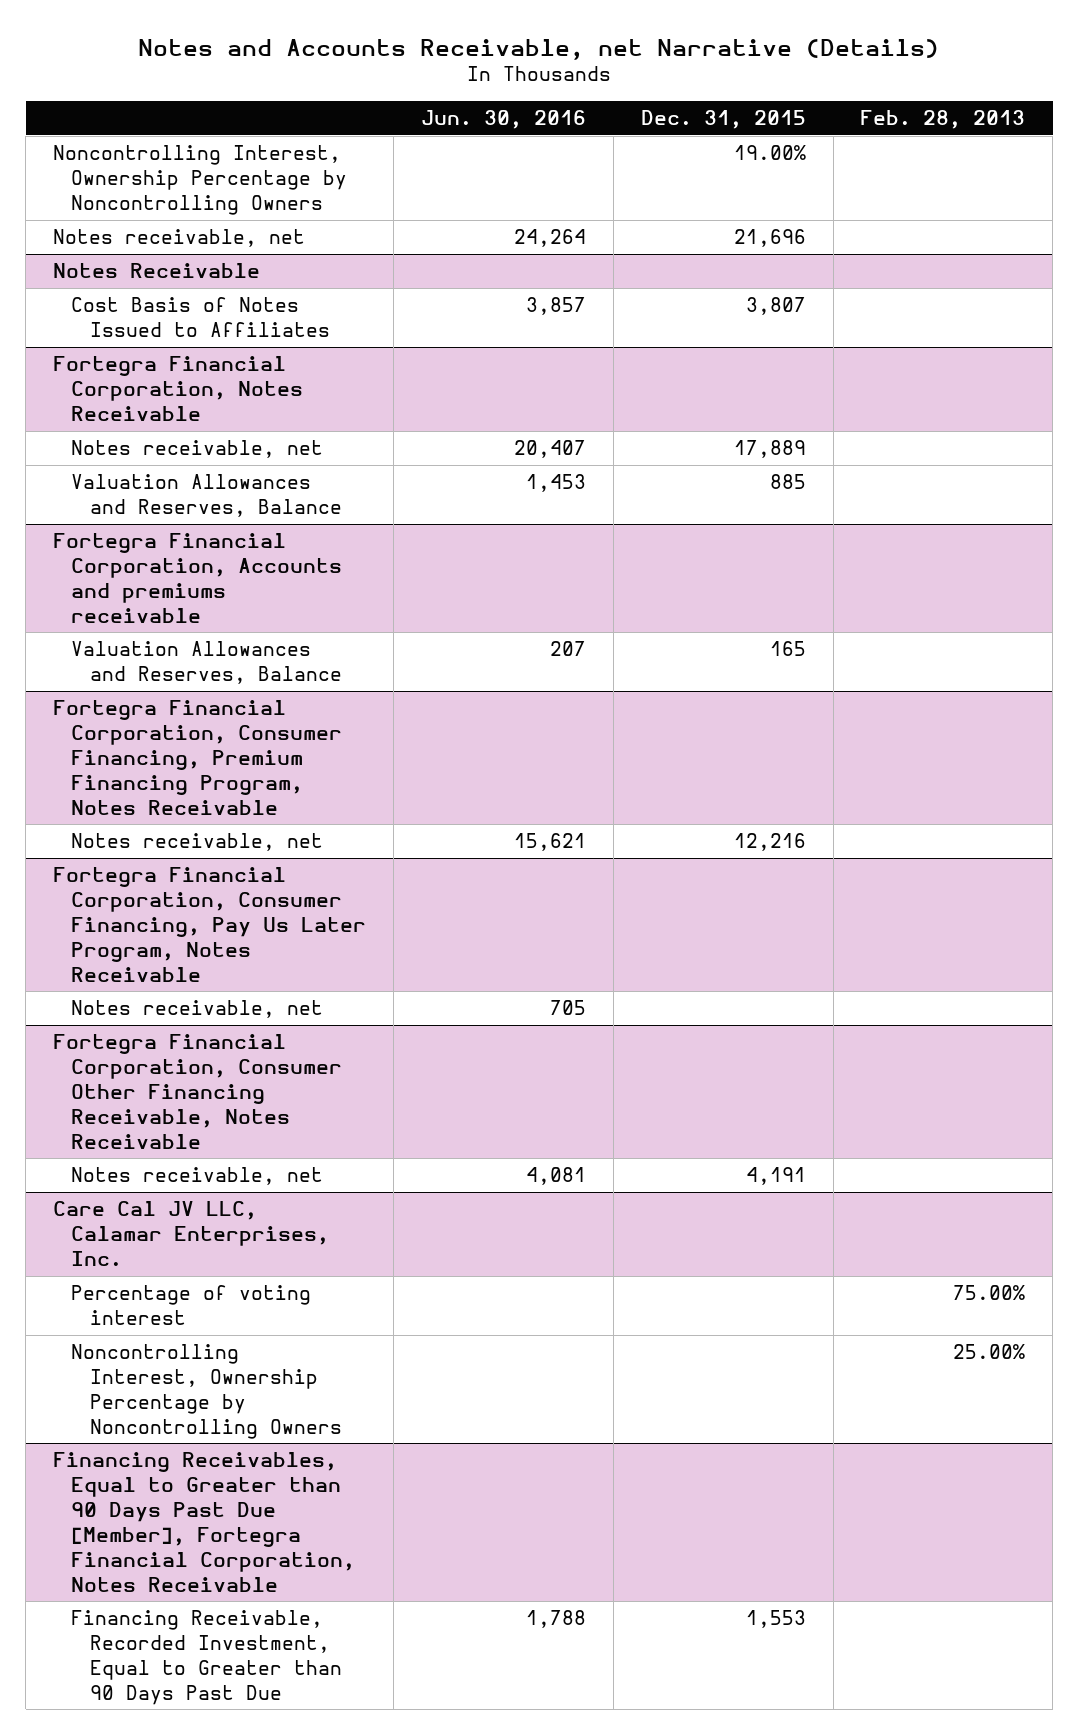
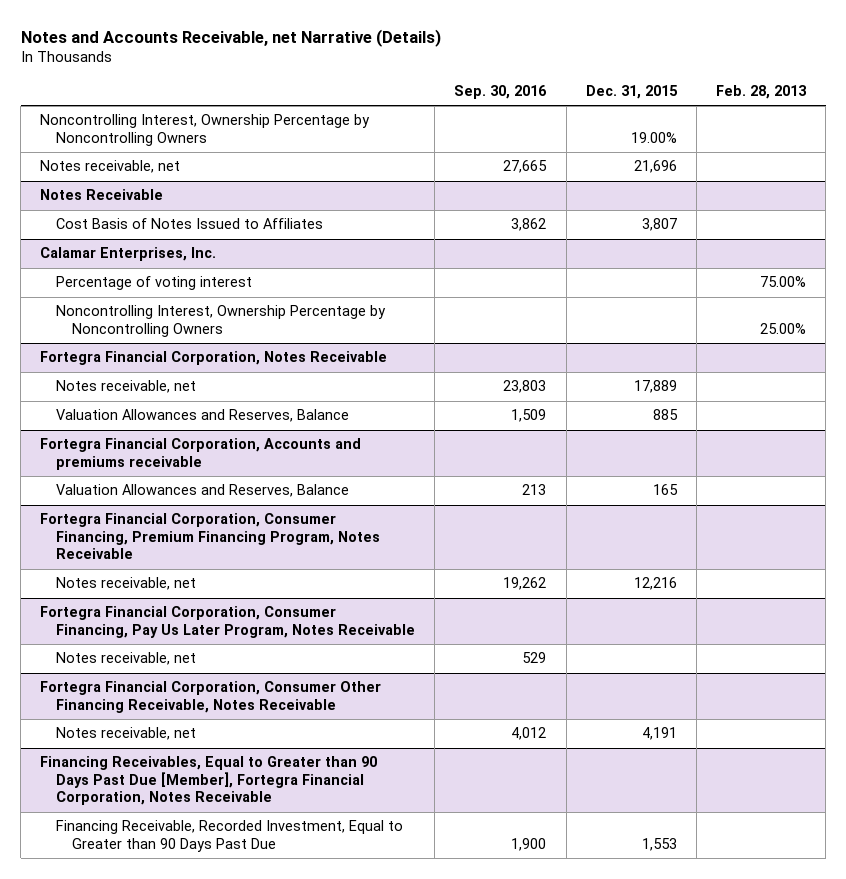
- | Jun. 30, 2016 | Dec. 31, 2015 | Feb. 28, 2013
+ | Sep. 30, 2016 | Dec. 31, 2015 | Feb. 28, 2013
+ Calamar Enterprises, Inc.
+ Percentage of voting interest | | | 75.00%
+ Noncontrolling Interest, Ownership Percentage by Noncontrolling Owners | | | 25.00%
- Care Cal JV LLC, Calamar Enterprises, Inc.
- Percentage of voting interest | | | 75.00%
- Noncontrolling Interest, Ownership Percentage by Noncontrolling Owners | | | 25.00%

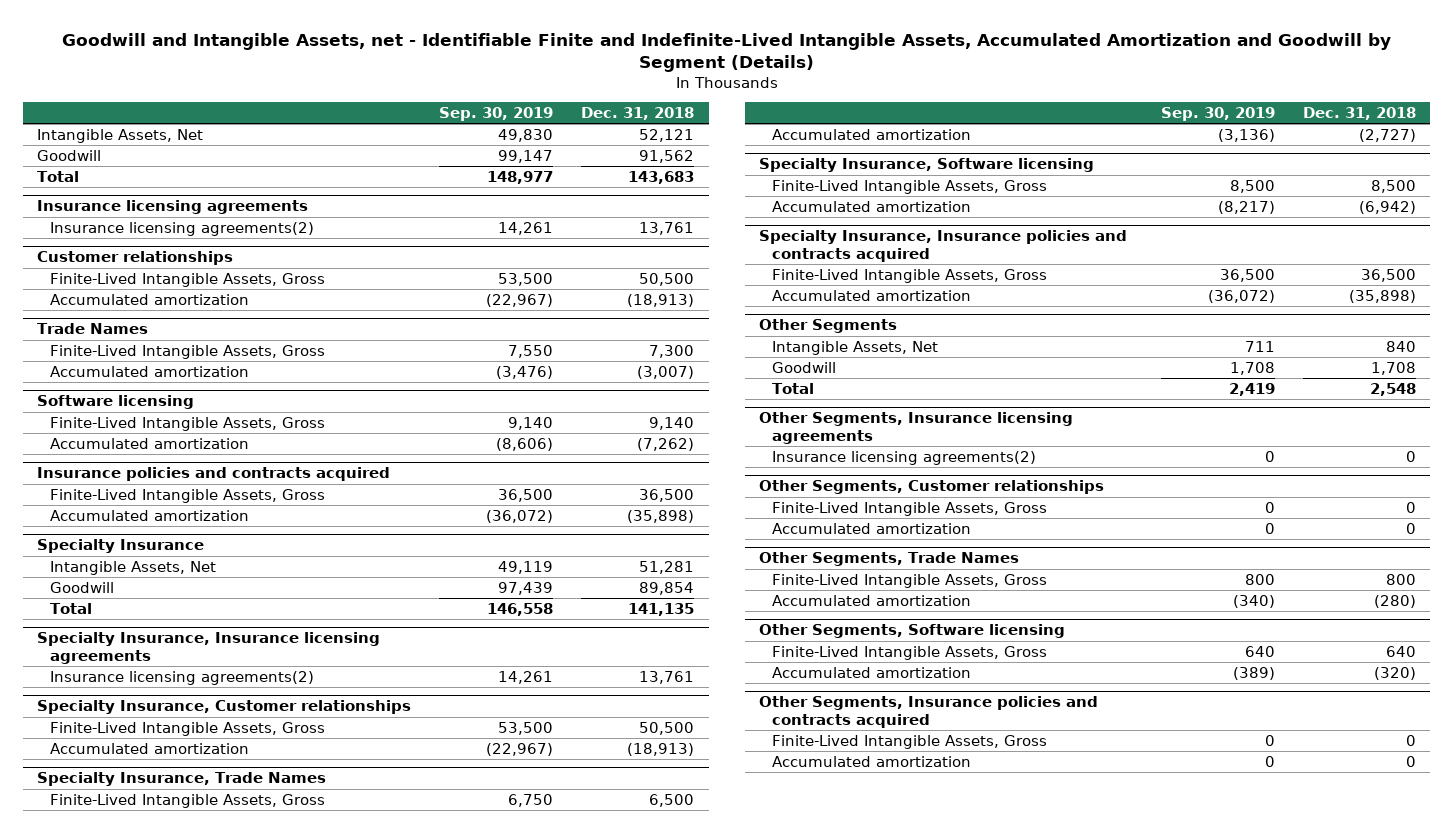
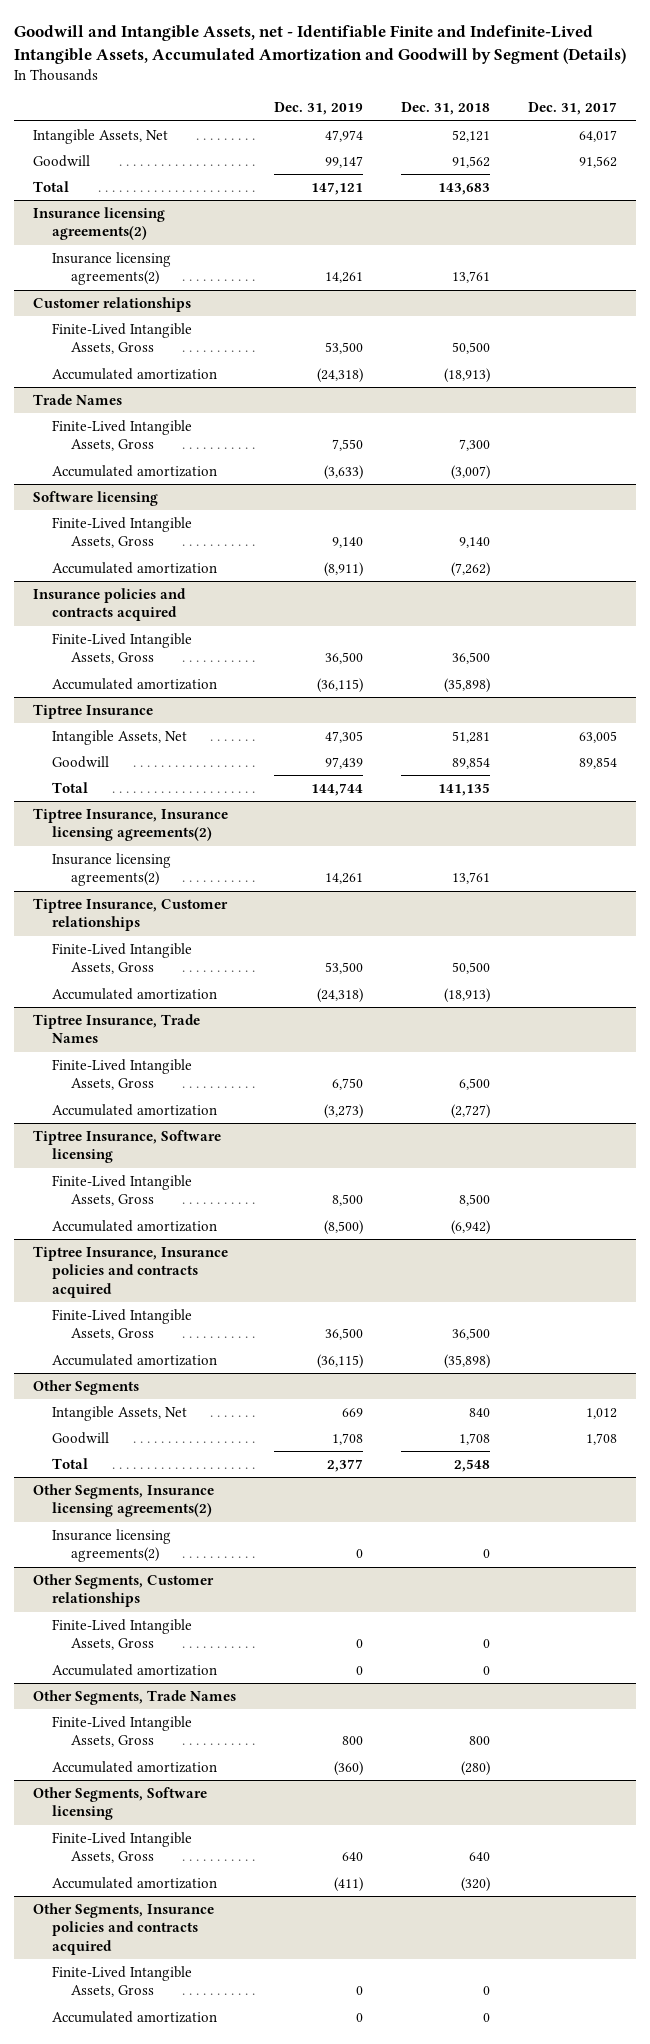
- | Sep. 30, 2019 | Dec. 31, 2018
+ | Dec. 31, 2019 | Dec. 31, 2018 | Dec. 31, 2017
- Insurance licensing agreements
+ Insurance licensing agreements(2)
- Specialty Insurance
+ Tiptree Insurance
- Specialty Insurance, Insurance licensing agreements
+ Tiptree Insurance, Insurance licensing agreements(2)
- Specialty Insurance, Customer relationships
+ Tiptree Insurance, Customer relationships
- Specialty Insurance, Trade Names
+ Tiptree Insurance, Trade Names
- Specialty Insurance, Software licensing
+ Tiptree Insurance, Software licensing
- Specialty Insurance, Insurance policies and contracts acquired
+ Tiptree Insurance, Insurance policies and contracts acquired
- Other Segments, Insurance licensing agreements
+ Other Segments, Insurance licensing agreements(2)

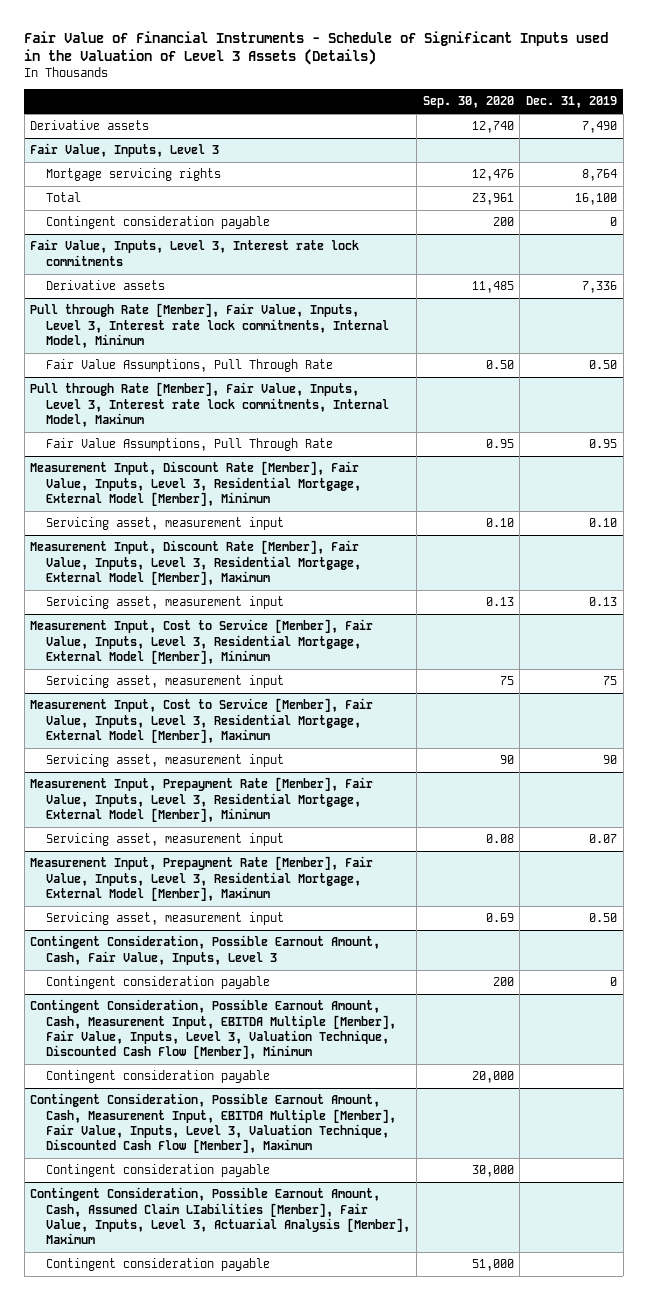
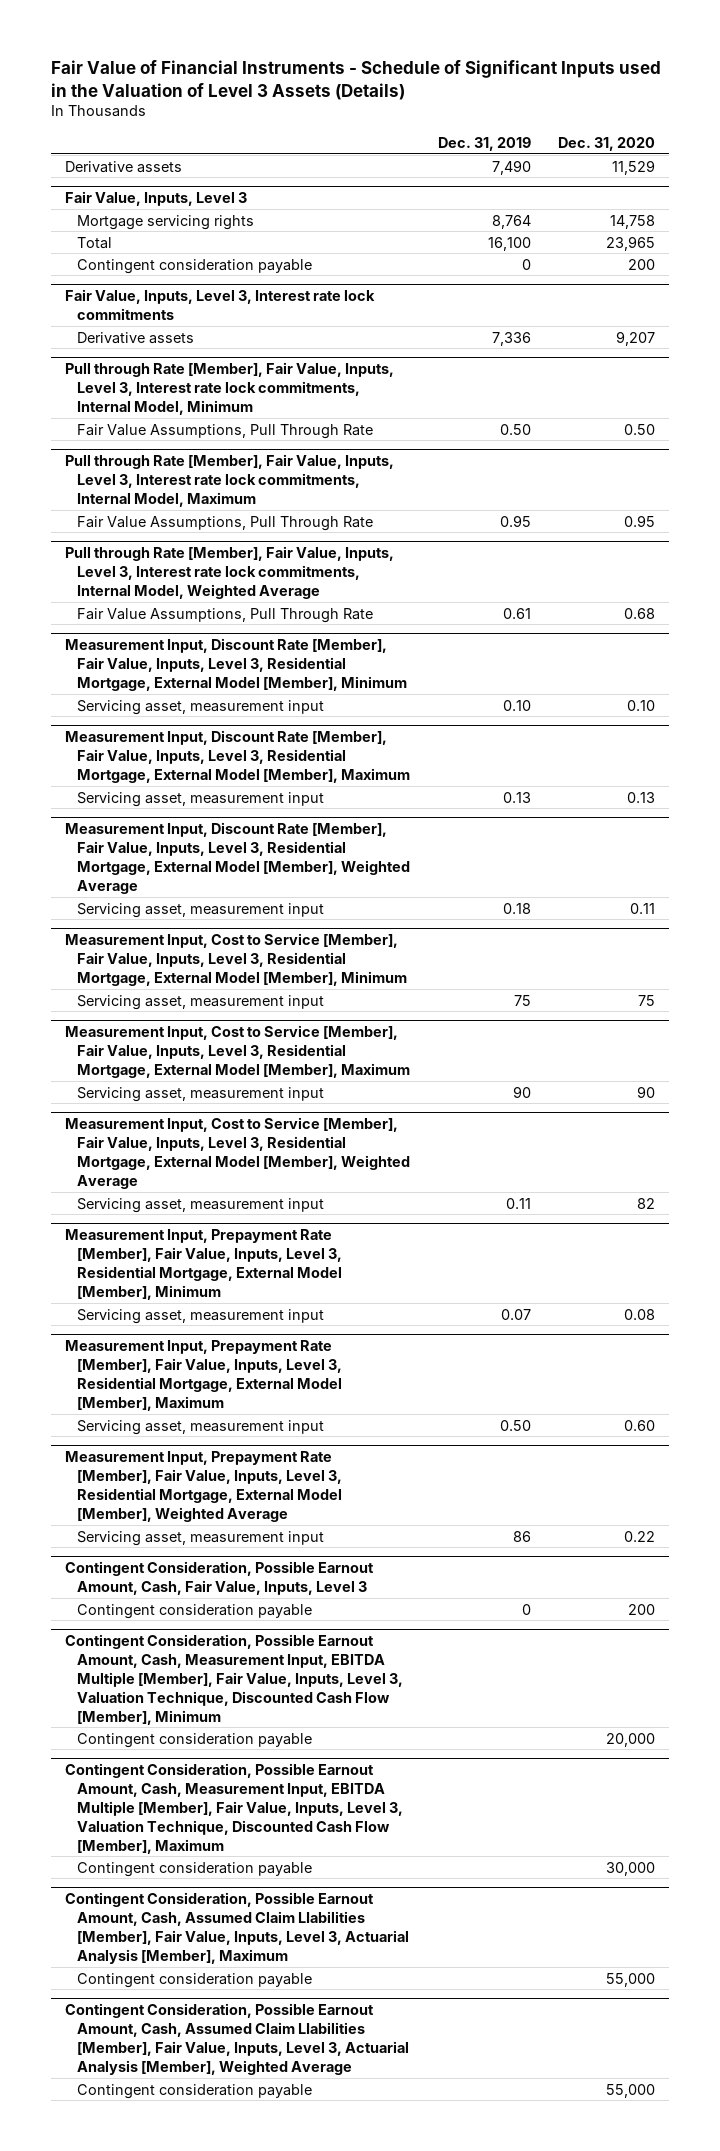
- | Sep. 30, 2020 | Dec. 31, 2019
+ | Dec. 31, 2019 | Dec. 31, 2020
+ Pull through Rate [Member], Fair Value, Inputs, Level 3, Interest rate lock commitments, Internal Model, Weighted Average
+ Fair Value Assumptions, Pull Through Rate | 0.61 | 0.68
+ Measurement Input, Discount Rate [Member], Fair Value, Inputs, Level 3, Residential Mortgage, External Model [Member], Weighted Average
+ Servicing asset, measurement input | 0.18 | 0.11
+ Measurement Input, Cost to Service [Member], Fair Value, Inputs, Level 3, Residential Mortgage, External Model [Member], Weighted Average
+ Servicing asset, measurement input | 0.11 | 82
+ Measurement Input, Prepayment Rate [Member], Fair Value, Inputs, Level 3, Residential Mortgage, External Model [Member], Weighted Average
+ Servicing asset, measurement input | 86 | 0.22
+ Contingent Consideration, Possible Earnout Amount, Cash, Assumed Claim LIabilities [Member], Fair Value, Inputs, Level 3, Actuarial Analysis [Member], Weighted Average
+ Contingent consideration payable | | 55,000

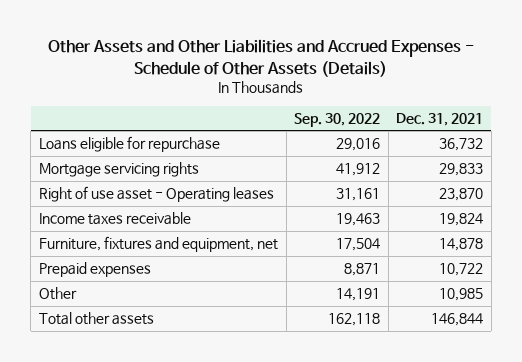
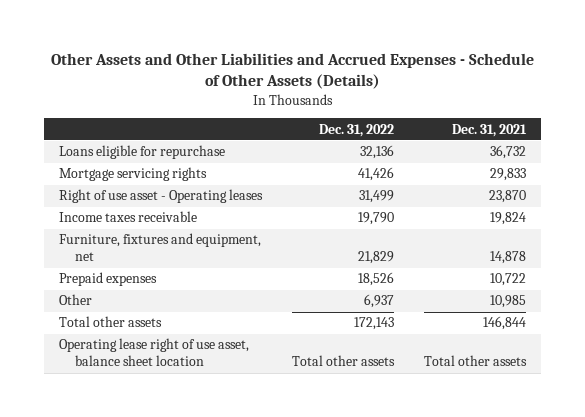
- | Sep. 30, 2022 | Dec. 31, 2021
+ | Dec. 31, 2022 | Dec. 31, 2021
+ Operating lease right of use asset, balance sheet location | Total other assets | Total other assets

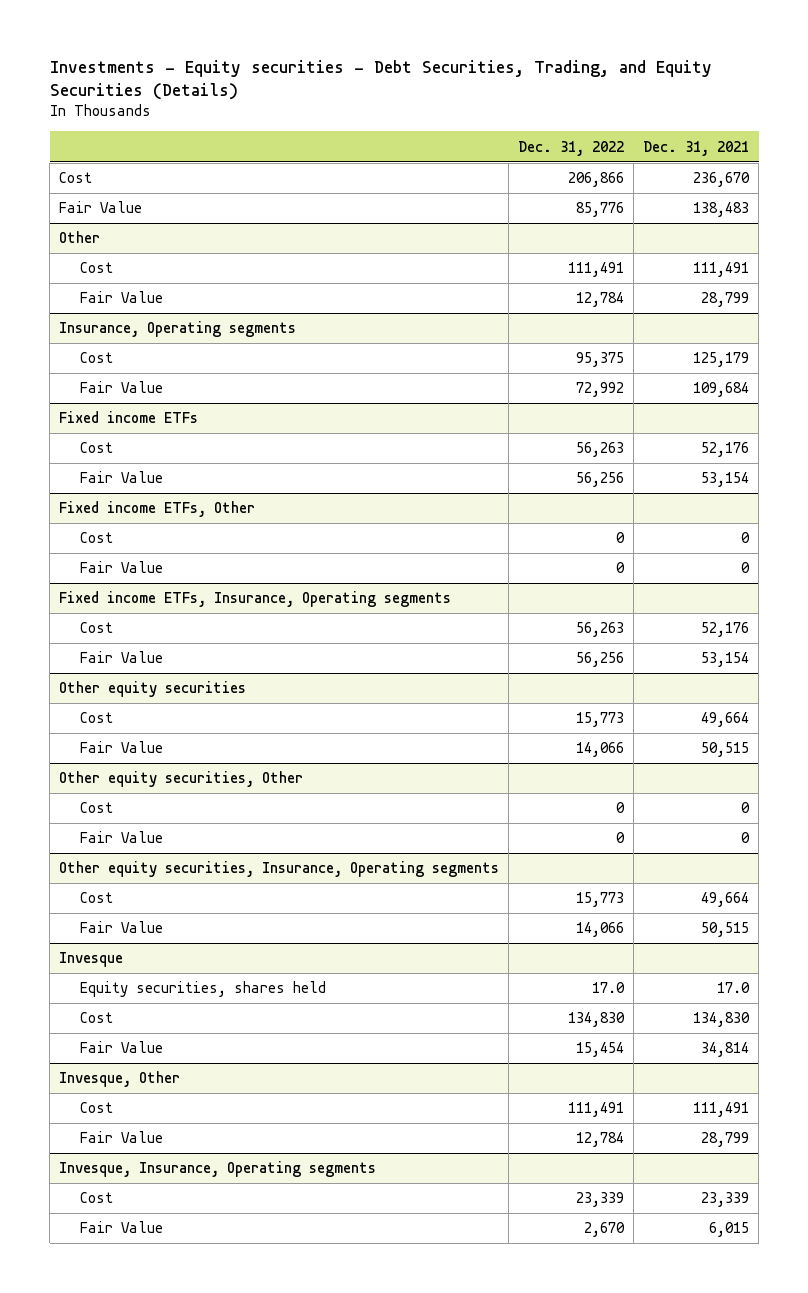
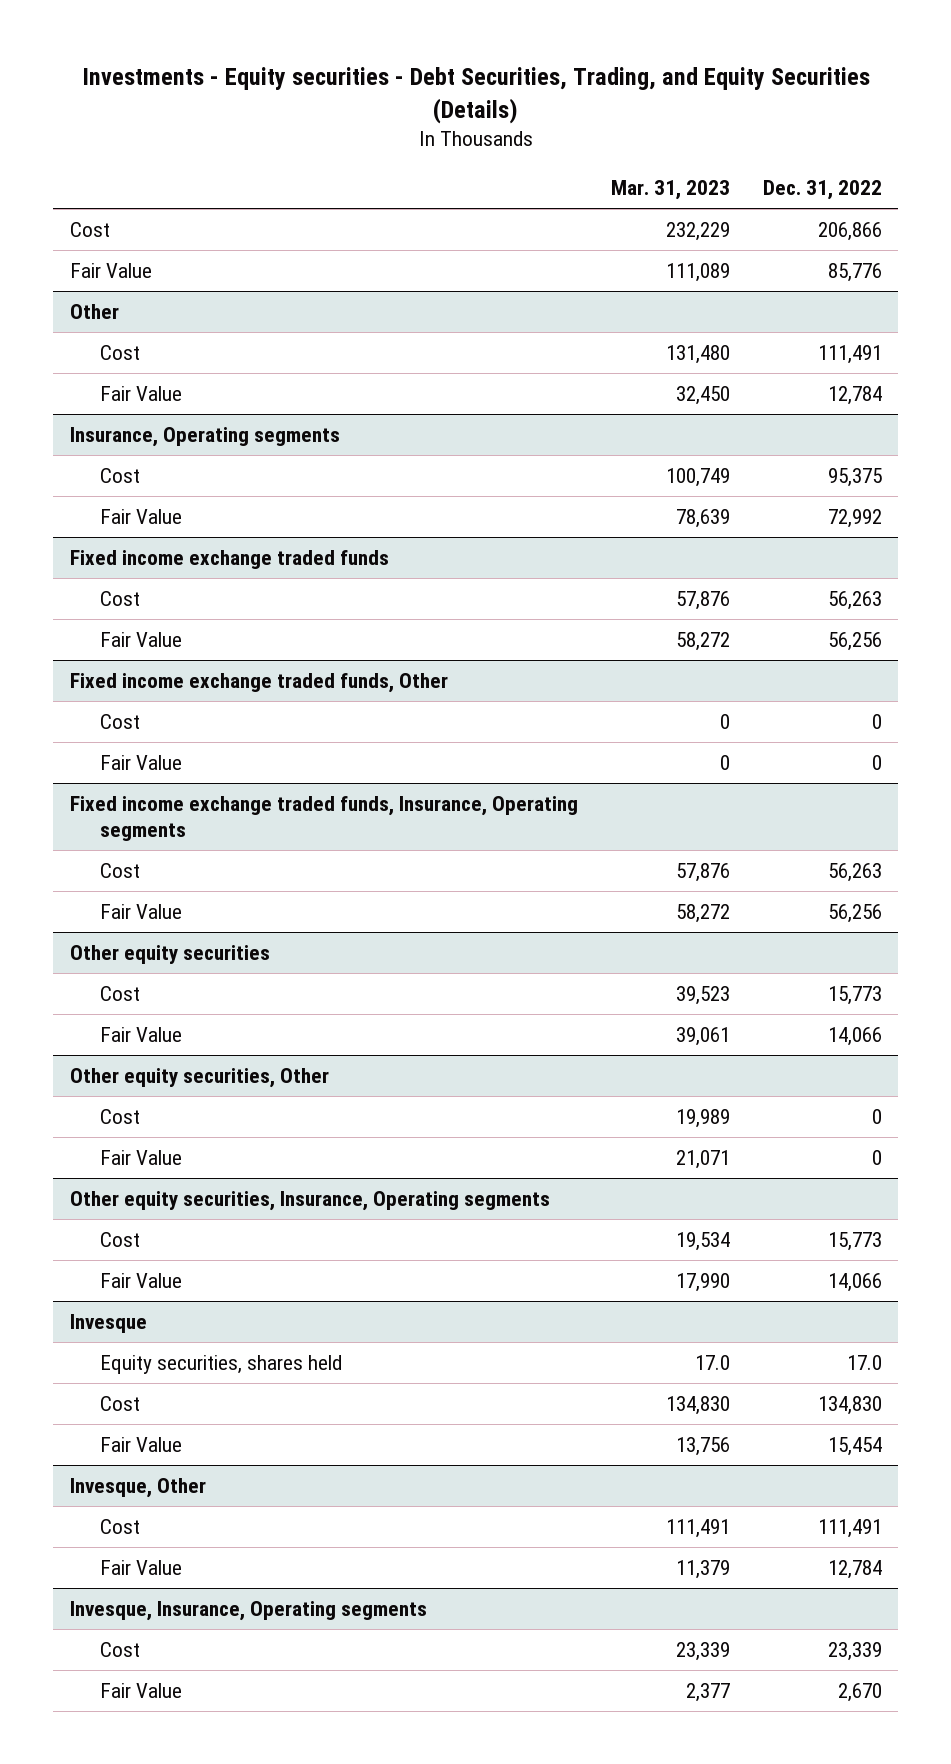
- | Dec. 31, 2022 | Dec. 31, 2021
+ | Mar. 31, 2023 | Dec. 31, 2022
- Fixed income ETFs
+ Fixed income exchange traded funds
- Fixed income ETFs, Other
+ Fixed income exchange traded funds, Other
- Fixed income ETFs, Insurance, Operating segments
+ Fixed income exchange traded funds, Insurance, Operating segments

